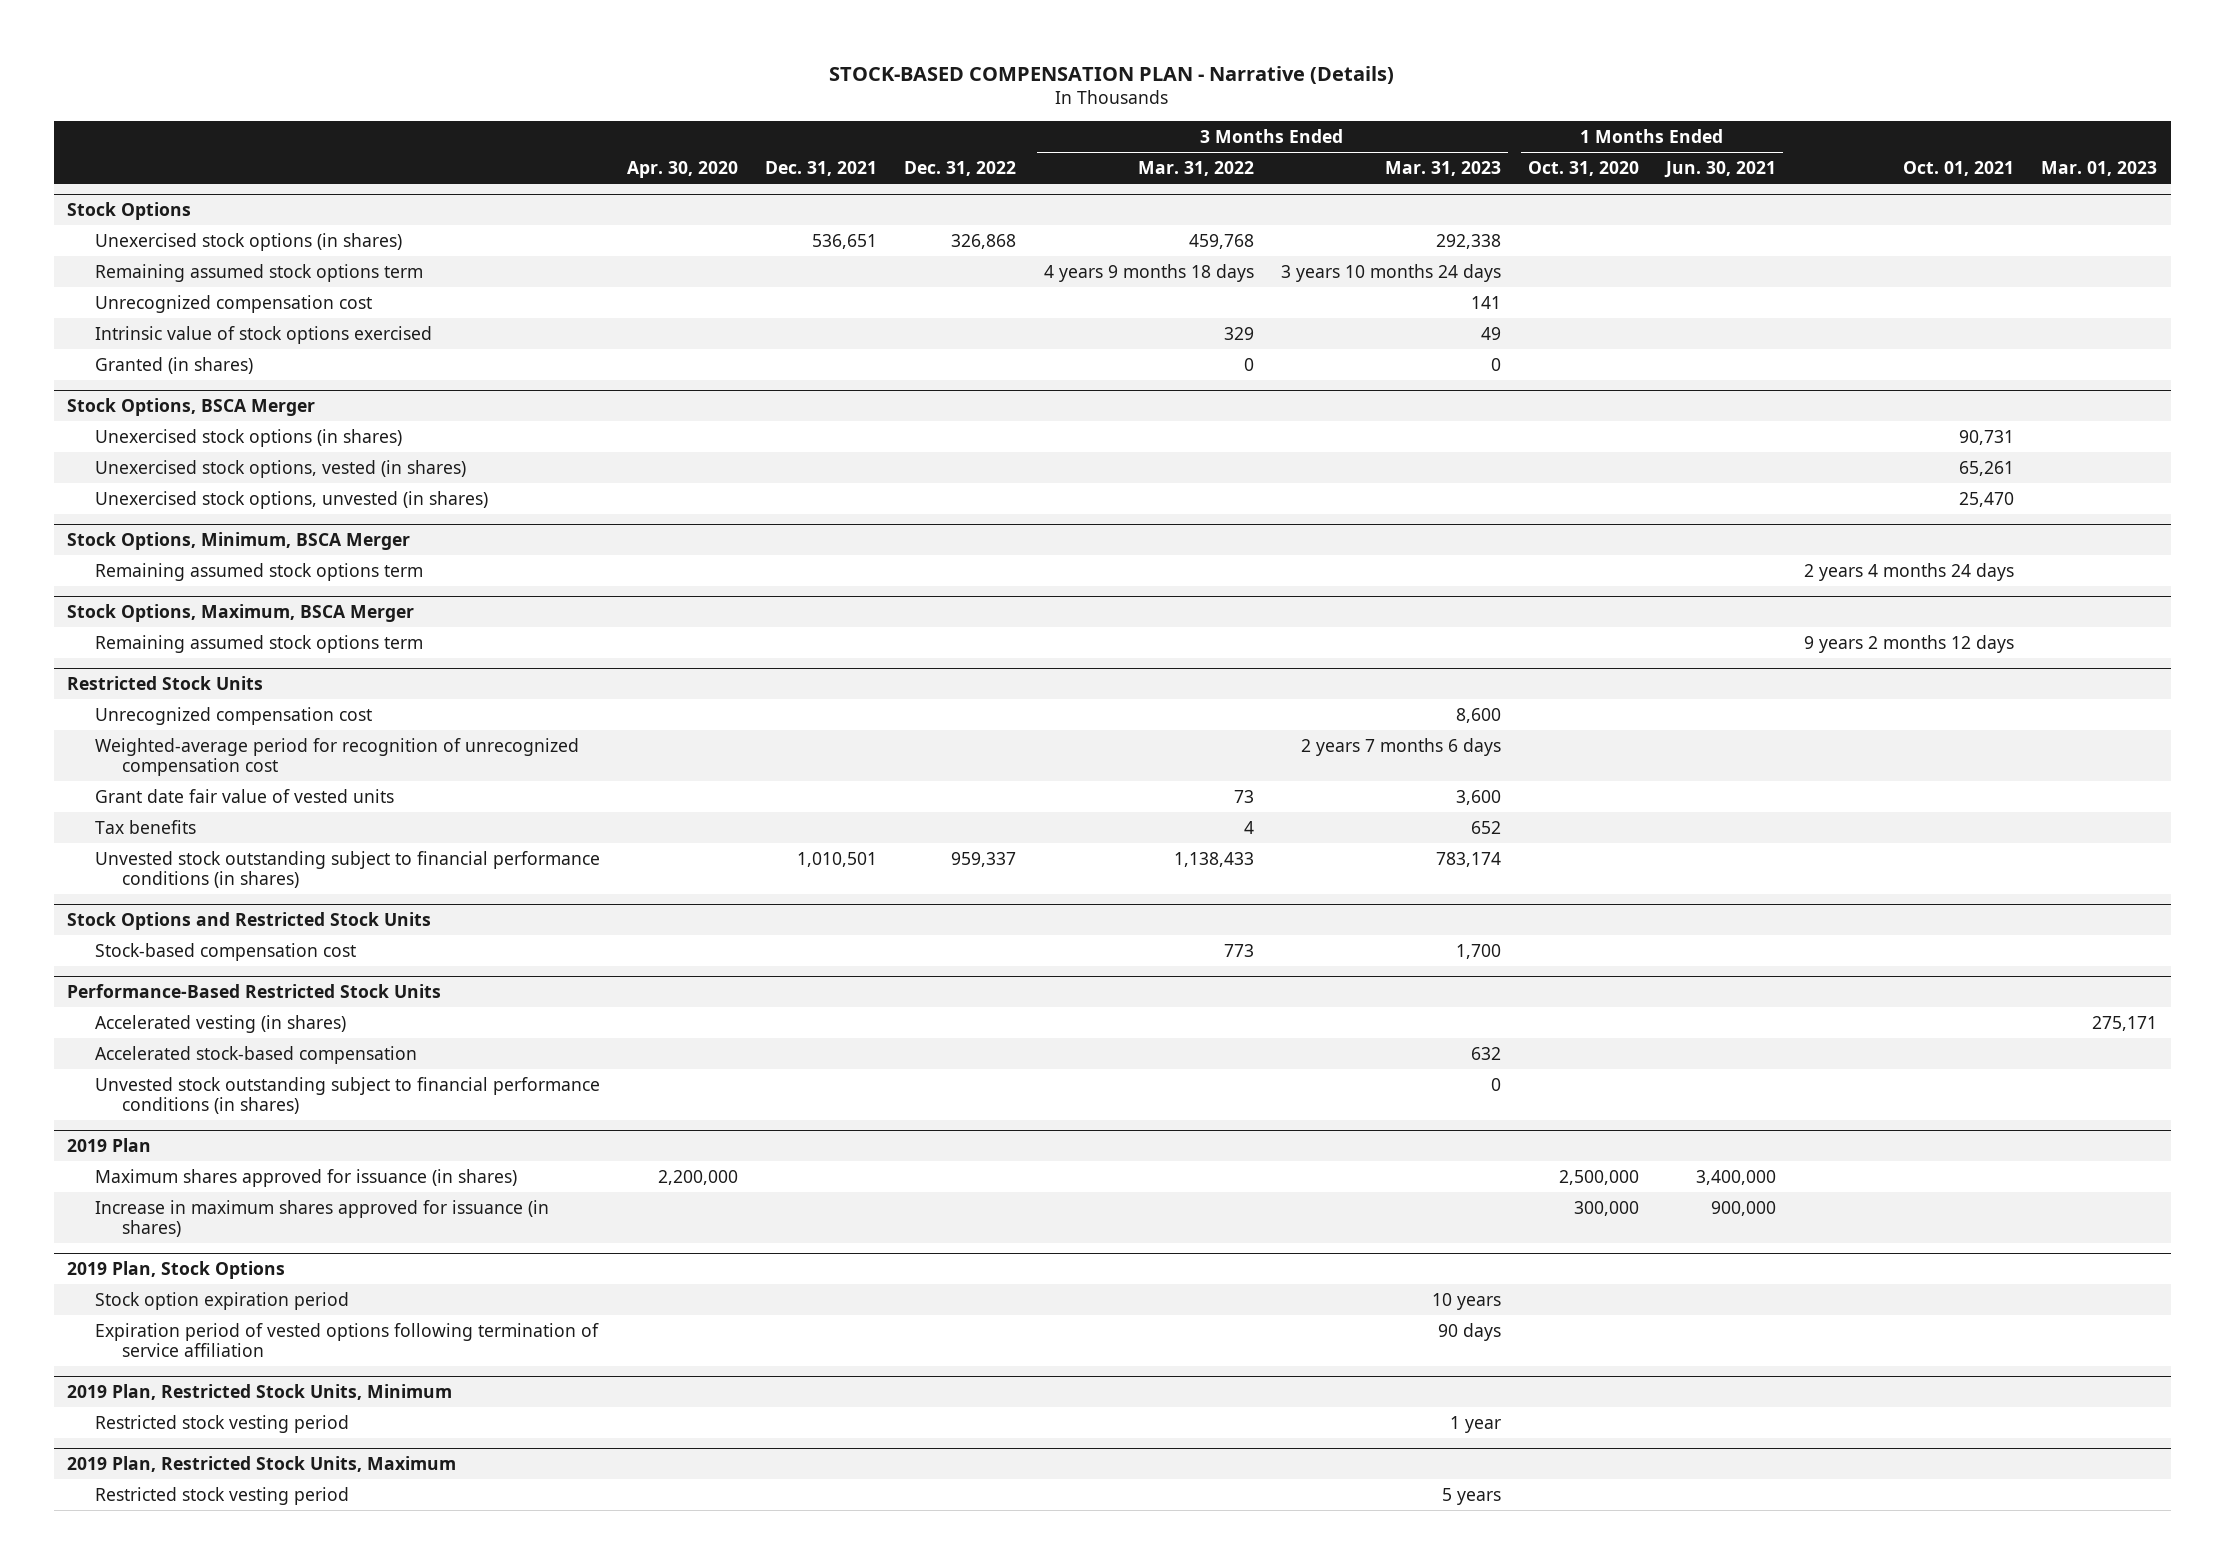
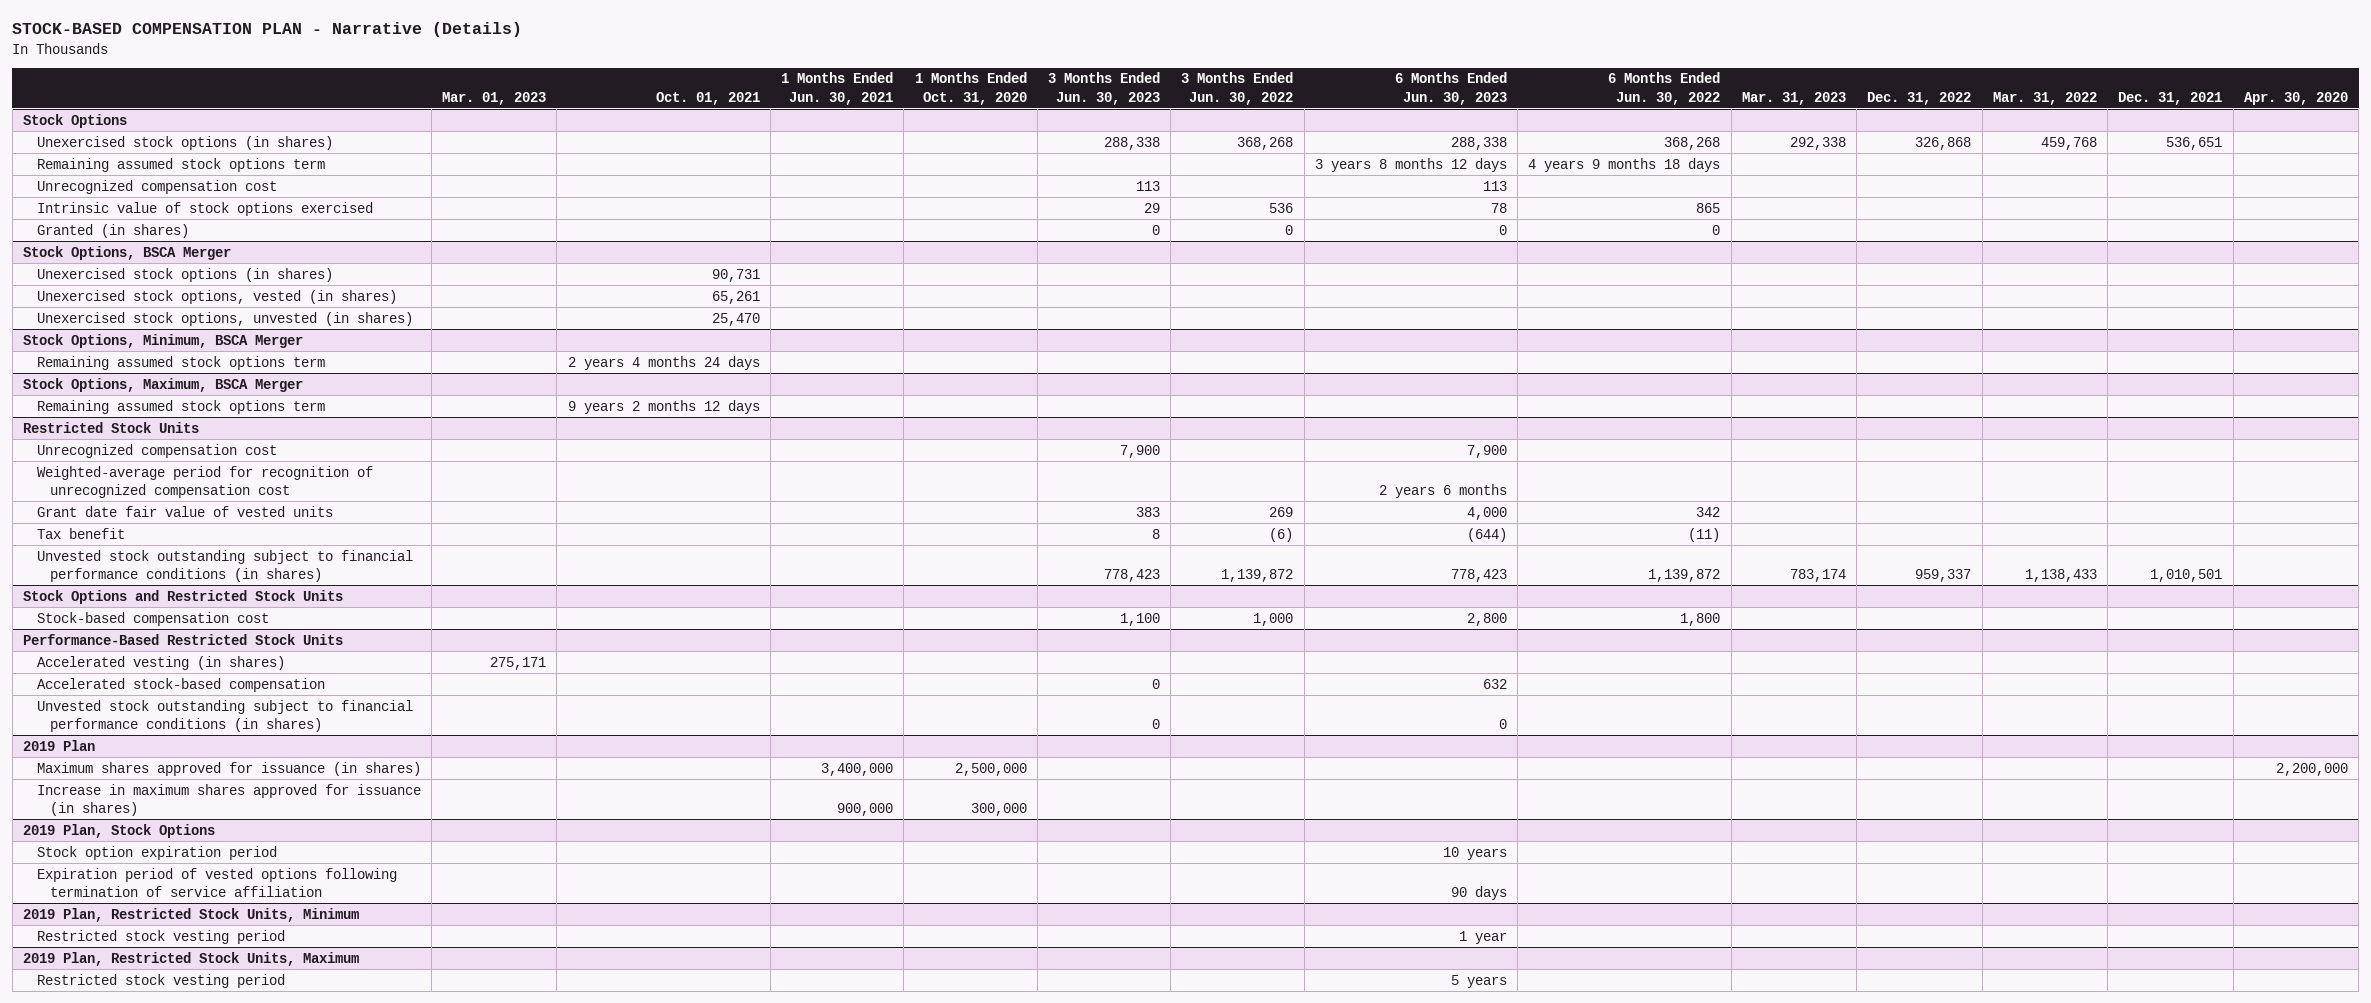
- | Apr. 30, 2020 | Dec. 31, 2021 | Dec. 31, 2022 | 3 Months Ended Mar. 31, 2022 | 3 Months Ended Mar. 31, 2023 | 1 Months Ended Oct. 31, 2020 | 1 Months Ended Jun. 30, 2021 | Oct. 01, 2021 | Mar. 01, 2023
+ | Mar. 01, 2023 | Oct. 01, 2021 | 1 Months Ended Jun. 30, 2021 | 1 Months Ended Oct. 31, 2020 | 3 Months Ended Jun. 30, 2023 | 3 Months Ended Jun. 30, 2022 | 6 Months Ended Jun. 30, 2023 | 6 Months Ended Jun. 30, 2022 | Mar. 31, 2023 | Dec. 31, 2022 | Mar. 31, 2022 | Dec. 31, 2021 | Apr. 30, 2020
@ Restricted Stock Units
- Tax benefits | | | | 4 | 652 | | | |
+ Tax benefit | | | | | 8 | (6) | (644) | (11) | | | | |

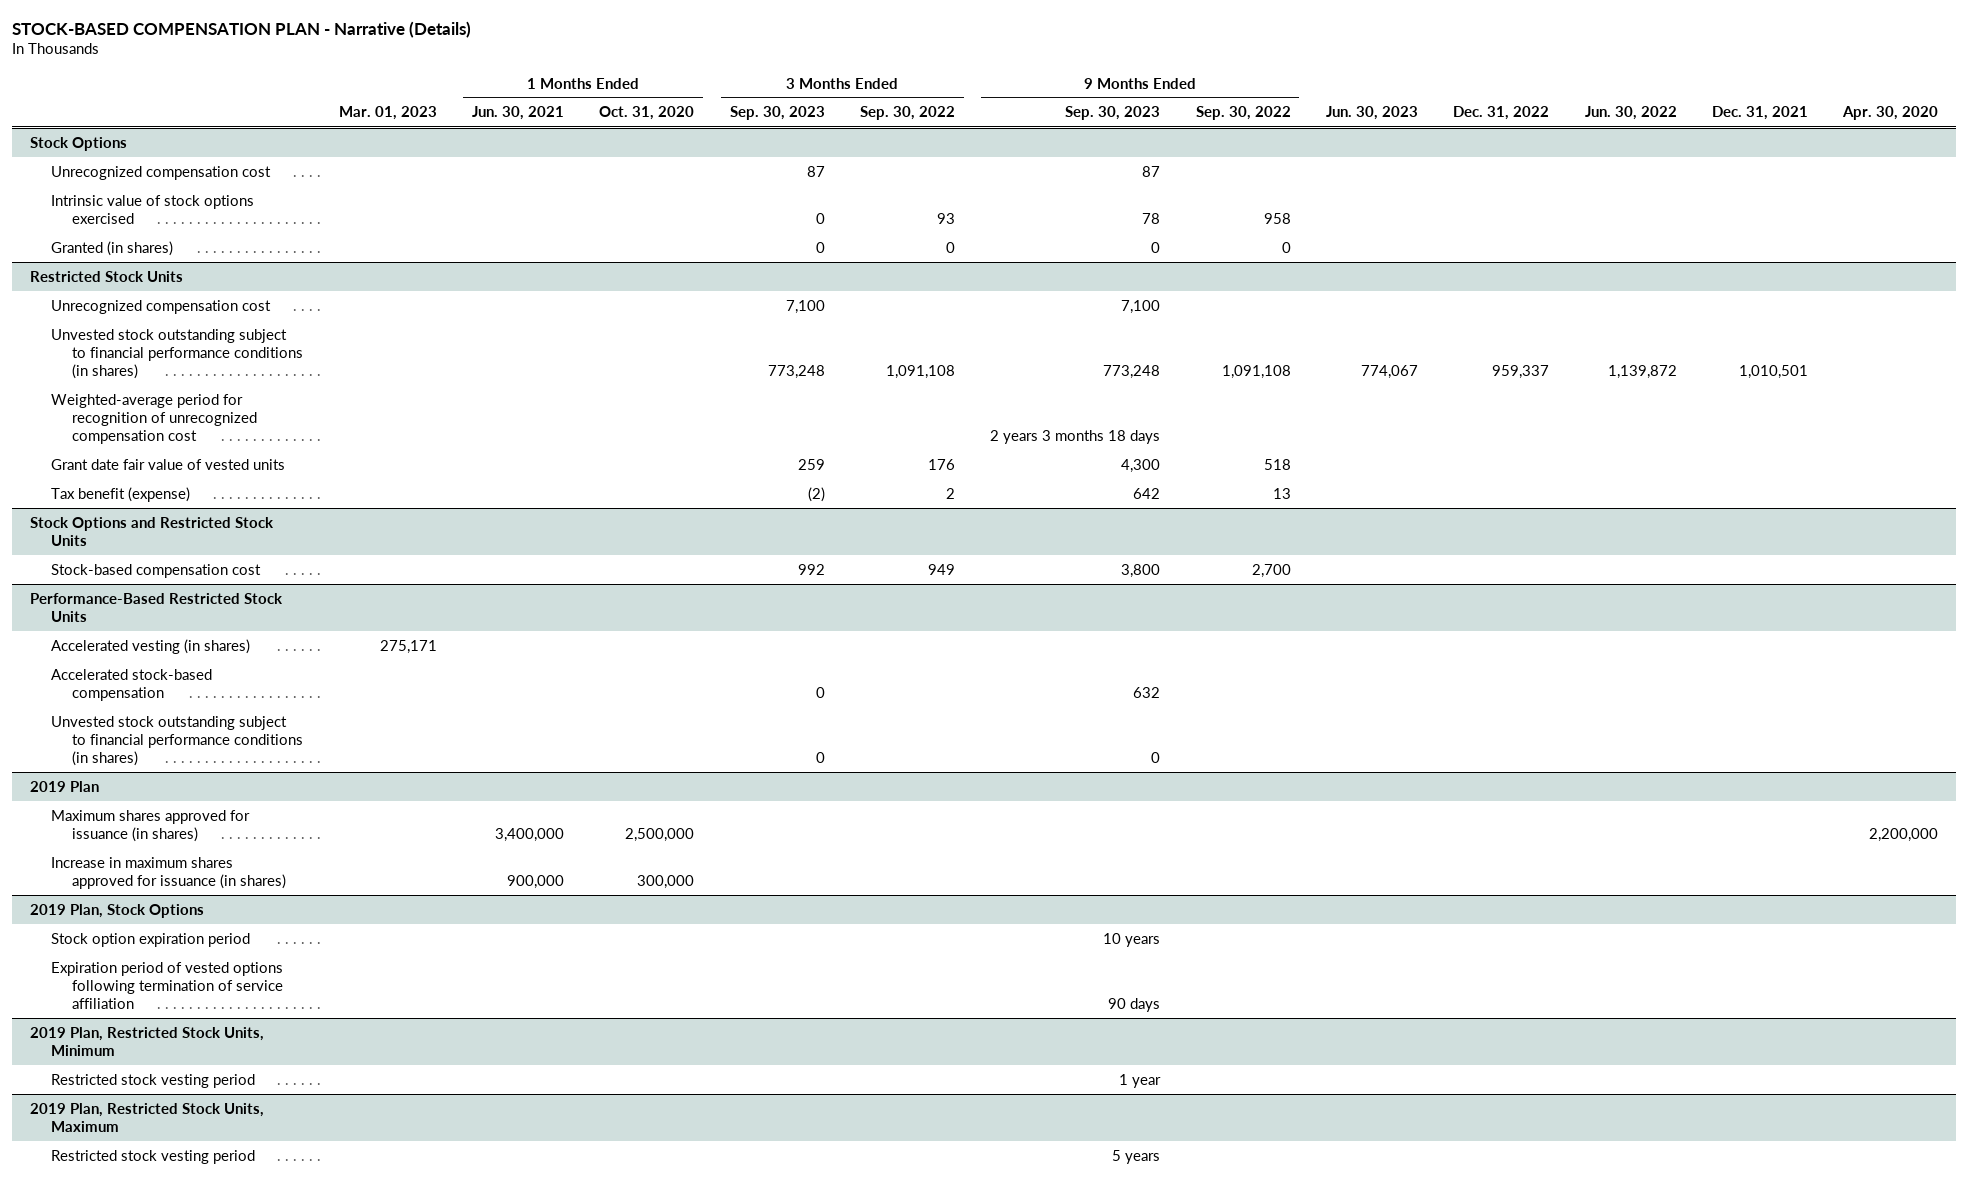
- | Mar. 01, 2023 | Oct. 01, 2021 | 1 Months Ended Jun. 30, 2021 | 1 Months Ended Oct. 31, 2020 | 3 Months Ended Jun. 30, 2023 | 3 Months Ended Jun. 30, 2022 | 6 Months Ended Jun. 30, 2023 | 6 Months Ended Jun. 30, 2022 | Mar. 31, 2023 | Dec. 31, 2022 | Mar. 31, 2022 | Dec. 31, 2021 | Apr. 30, 2020
+ | Mar. 01, 2023 | 1 Months Ended Jun. 30, 2021 | 1 Months Ended Oct. 31, 2020 | 3 Months Ended Sep. 30, 2023 | 3 Months Ended Sep. 30, 2022 | 9 Months Ended Sep. 30, 2023 | 9 Months Ended Sep. 30, 2022 | Jun. 30, 2023 | Dec. 31, 2022 | Jun. 30, 2022 | Dec. 31, 2021 | Apr. 30, 2020
@ Stock Options
- Unexercised stock options (in shares) | | | | | 288,338 | 368,268 | 288,338 | 368,268 | 292,338 | 326,868 | 459,768 | 536,651 |
- Remaining assumed stock options term | | | | | | | 3 years 8 months 12 days | 4 years 9 months 18 days | | | | |
- Stock Options, BSCA Merger
- Unexercised stock options (in shares) | | 90,731 | | | | | | | | | | |
- Unexercised stock options, vested (in shares) | | 65,261 | | | | | | | | | | |
- Unexercised stock options, unvested (in shares) | | 25,470 | | | | | | | | | | |
- Stock Options, Minimum, BSCA Merger
- Remaining assumed stock options term | | 2 years 4 months 24 days | | | | | | | | | | |
- Stock Options, Maximum, BSCA Merger
- Remaining assumed stock options term | | 9 years 2 months 12 days | | | | | | | | | | |
@ Restricted Stock Units
moved up: Unvested stock outstanding subject to financial performance conditions (in shares) | | | | 773,248 | 1,091,108 | 773,248 | 1,091,108 | 774,067 | 959,337 | 1,139,872 | 1,010,501 |
- Tax benefit | | | | | 8 | (6) | (644) | (11) | | | | |
+ Tax benefit (expense) | | | | (2) | 2 | 642 | 13 | | | | |

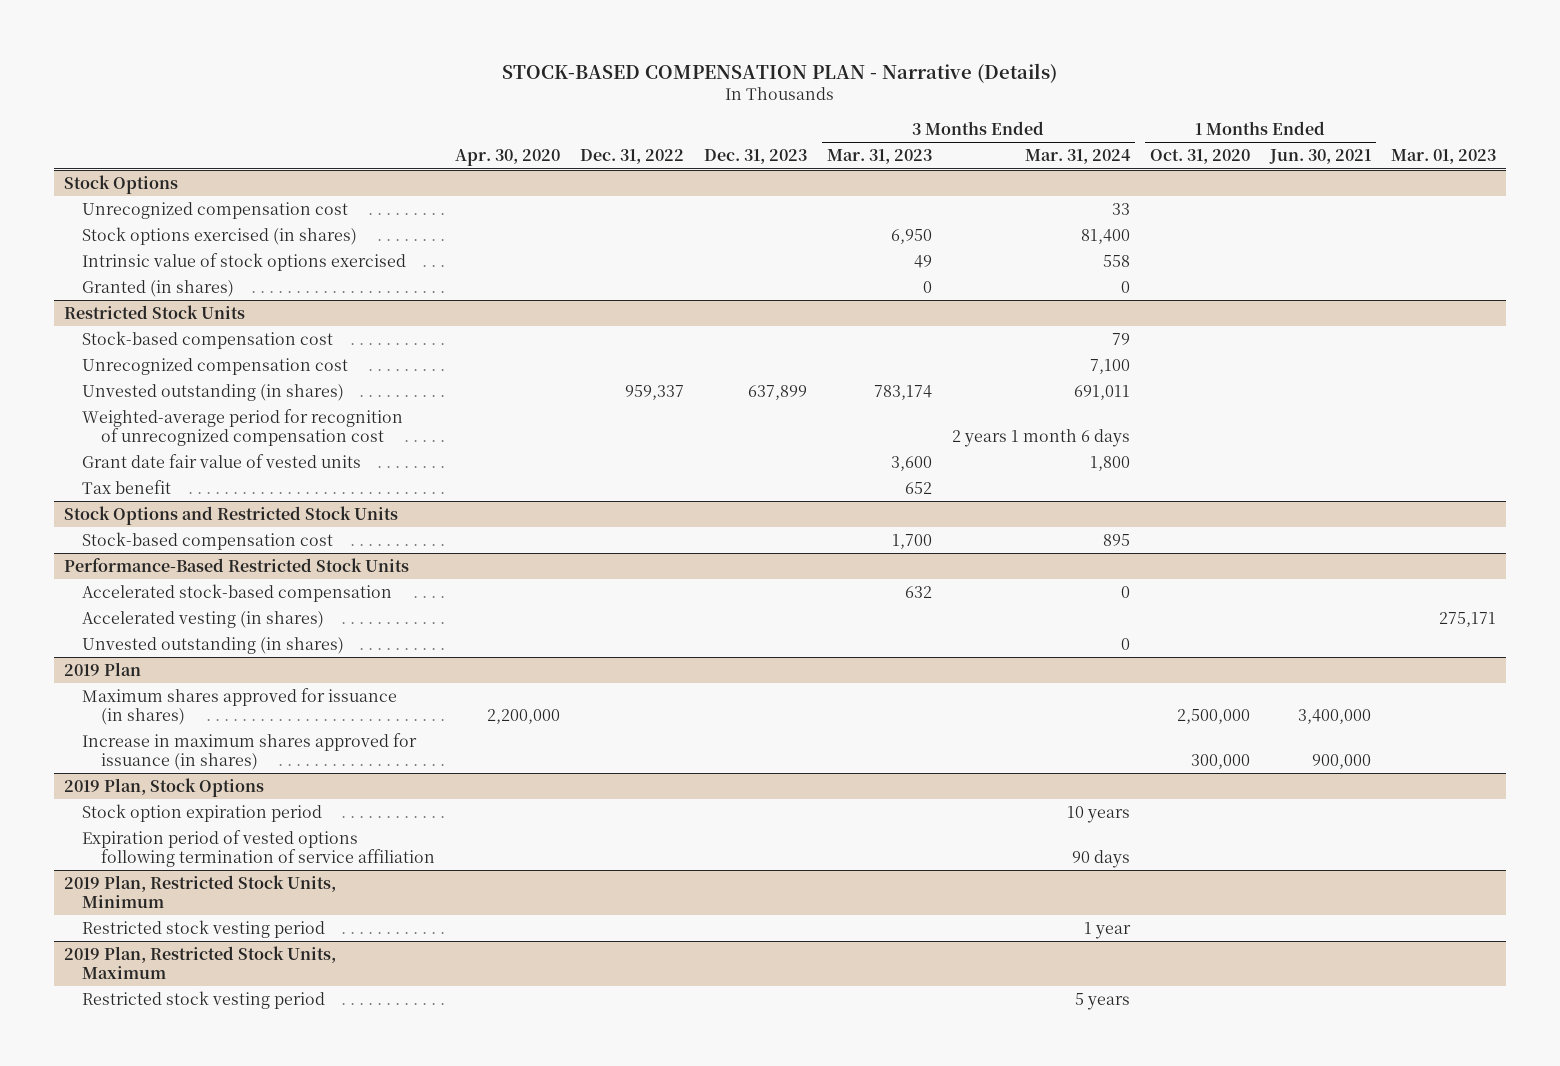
- | Mar. 01, 2023 | 1 Months Ended Jun. 30, 2021 | 1 Months Ended Oct. 31, 2020 | 3 Months Ended Sep. 30, 2023 | 3 Months Ended Sep. 30, 2022 | 9 Months Ended Sep. 30, 2023 | 9 Months Ended Sep. 30, 2022 | Jun. 30, 2023 | Dec. 31, 2022 | Jun. 30, 2022 | Dec. 31, 2021 | Apr. 30, 2020
+ | Apr. 30, 2020 | Dec. 31, 2022 | Dec. 31, 2023 | 3 Months Ended Mar. 31, 2023 | 3 Months Ended Mar. 31, 2024 | 1 Months Ended Oct. 31, 2020 | 1 Months Ended Jun. 30, 2021 | Mar. 01, 2023
@ Stock Options
+ Stock options exercised (in shares) | | | | 6,950 | 81,400 | | |
@ Restricted Stock Units
+ Stock-based compensation cost | | | | | 79 | | |
- Unvested stock outstanding subject to financial performance conditions (in shares) | | | | 773,248 | 1,091,108 | 773,248 | 1,091,108 | 774,067 | 959,337 | 1,139,872 | 1,010,501 |
+ Unvested outstanding (in shares) | | 959,337 | 637,899 | 783,174 | 691,011 | | |
- Tax benefit (expense) | | | | (2) | 2 | 642 | 13 | | | | |
+ Tax benefit | | | | 652 | | | |
@ Performance-Based Restricted Stock Units
- Unvested stock outstanding subject to financial performance conditions (in shares) | | | | 0 | | 0 | | | | | |
moved down: Accelerated vesting (in shares) | | | | | | | | 275,171
+ Unvested outstanding (in shares) | | | | | 0 | | |

